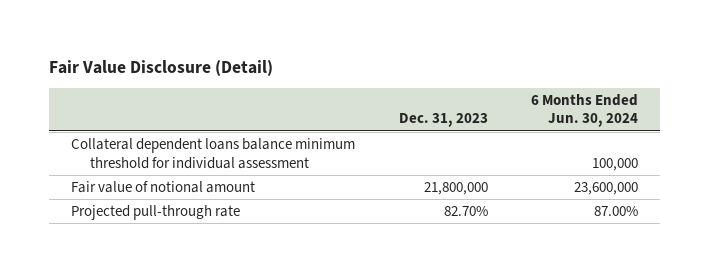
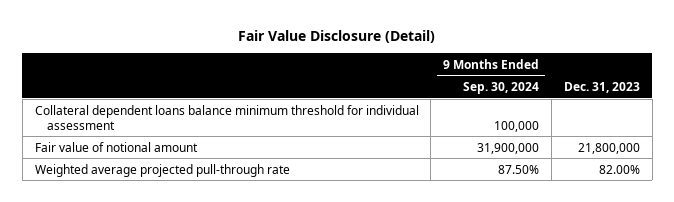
- | Dec. 31, 2023 | 6 Months Ended Jun. 30, 2024
+ | 9 Months Ended Sep. 30, 2024 | Dec. 31, 2023
- Projected pull-through rate | 82.70% | 87.00%
+ Weighted average projected pull-through rate | 87.50% | 82.00%

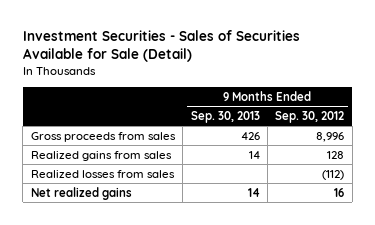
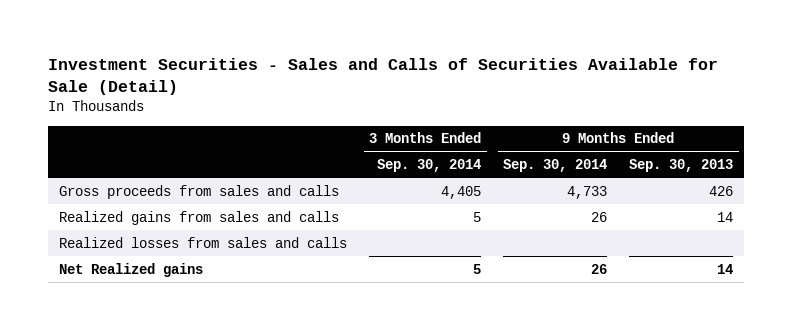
- Investment Securities - Sales of Securities Available for Sale (Detail)
+ Investment Securities - Sales and Calls of Securities Available for Sale (Detail)
- | 9 Months Ended Sep. 30, 2013 | 9 Months Ended Sep. 30, 2012
+ | 3 Months Ended Sep. 30, 2014 | 9 Months Ended Sep. 30, 2014 | 9 Months Ended Sep. 30, 2013
- Gross proceeds from sales | 426 | 8,996
- Realized gains from sales | 14 | 128
- Realized losses from sales | | (112)
- Net realized gains | 14 | 16
+ Gross proceeds from sales and calls | 4,405 | 4,733 | 426
+ Realized gains from sales and calls | 5 | 26 | 14
+ Realized losses from sales and calls
+ Net Realized gains | 5 | 26 | 14

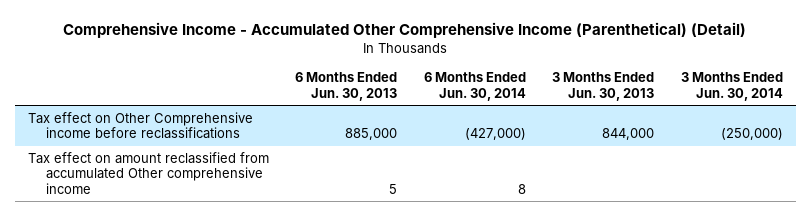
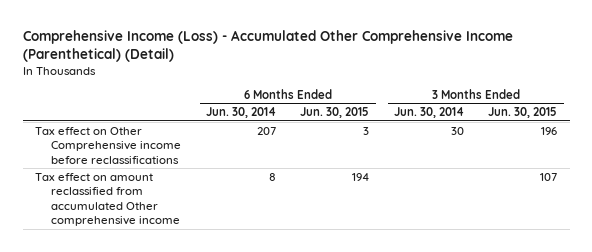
- Comprehensive Income - Accumulated Other Comprehensive Income (Parenthetical) (Detail)
+ Comprehensive Income (Loss) - Accumulated Other Comprehensive Income (Parenthetical) (Detail)
- | 6 Months Ended Jun. 30, 2013 | 6 Months Ended Jun. 30, 2014 | 3 Months Ended Jun. 30, 2013 | 3 Months Ended Jun. 30, 2014
+ | 6 Months Ended Jun. 30, 2014 | 6 Months Ended Jun. 30, 2015 | 3 Months Ended Jun. 30, 2014 | 3 Months Ended Jun. 30, 2015
- Tax effect on Other Comprehensive income before reclassifications | 885,000 | (427,000) | 844,000 | (250,000)
+ Tax effect on Other Comprehensive income before reclassifications | 207 | 3 | 30 | 196

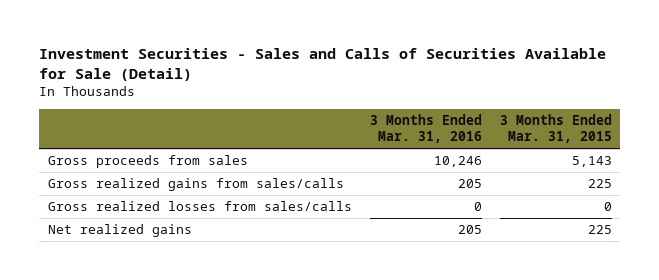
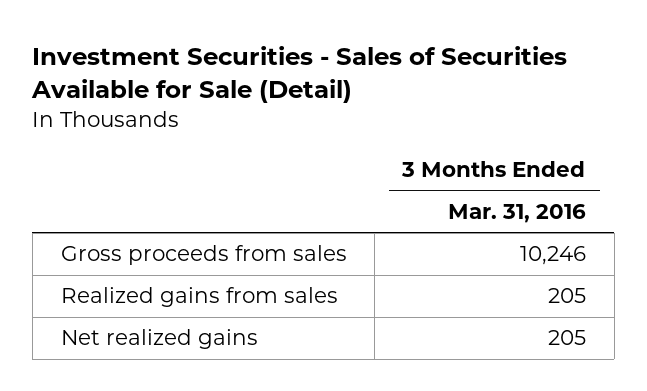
- Investment Securities - Sales and Calls of Securities Available for Sale (Detail)
+ Investment Securities - Sales of Securities Available for Sale (Detail)
- | 3 Months Ended Mar. 31, 2016 | 3 Months Ended Mar. 31, 2015
+ | 3 Months Ended Mar. 31, 2016
- Gross realized gains from sales/calls | 205 | 225
- Gross realized losses from sales/calls | 0 | 0
+ Realized gains from sales | 205

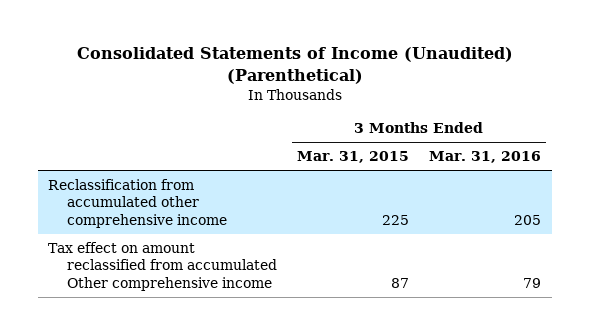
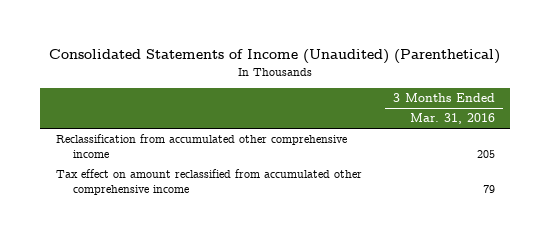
- | 3 Months Ended Mar. 31, 2015 | 3 Months Ended Mar. 31, 2016
+ | 3 Months Ended Mar. 31, 2016
- Tax effect on amount reclassified from accumulated Other comprehensive income | 87 | 79
+ Tax effect on amount reclassified from accumulated other comprehensive income | 79

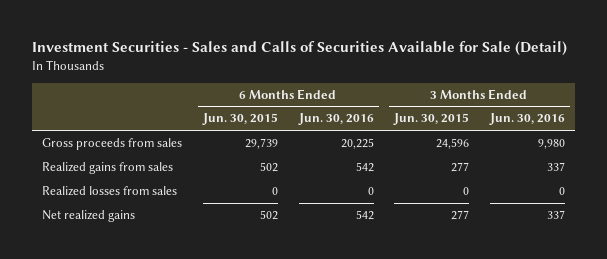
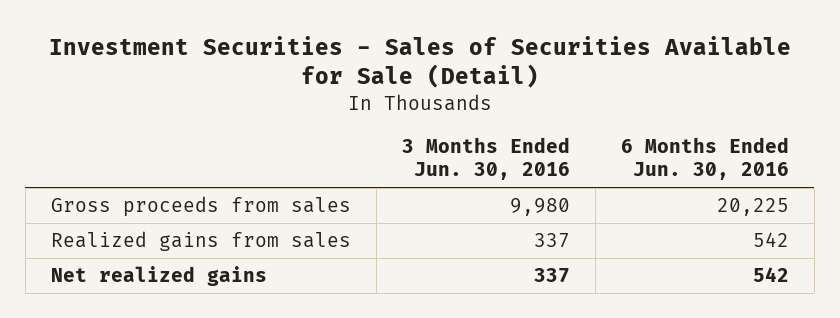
- Investment Securities - Sales and Calls of Securities Available for Sale (Detail)
+ Investment Securities - Sales of Securities Available for Sale (Detail)
- | 6 Months Ended Jun. 30, 2015 | 6 Months Ended Jun. 30, 2016 | 3 Months Ended Jun. 30, 2015 | 3 Months Ended Jun. 30, 2016
+ | 3 Months Ended Jun. 30, 2016 | 6 Months Ended Jun. 30, 2016
- Realized losses from sales | 0 | 0 | 0 | 0

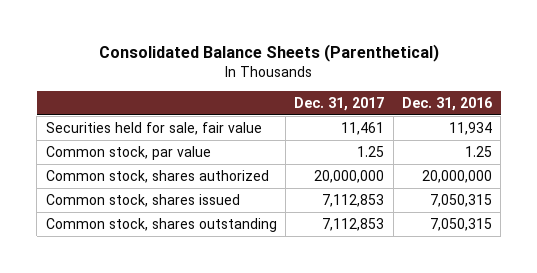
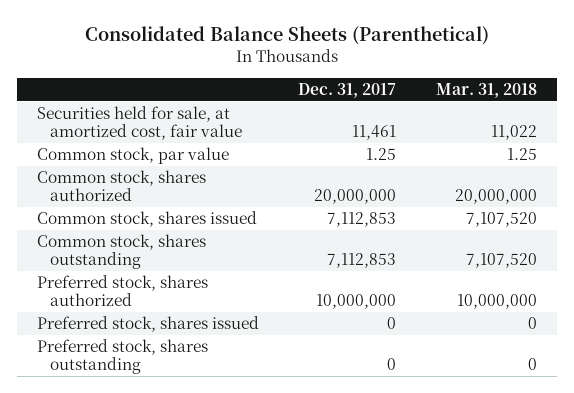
- | Dec. 31, 2017 | Dec. 31, 2016
+ | Dec. 31, 2017 | Mar. 31, 2018
- Securities held for sale, fair value | 11,461 | 11,934
+ Securities held for sale, at amortized cost, fair value | 11,461 | 11,022
+ Preferred stock, shares authorized | 10,000,000 | 10,000,000
+ Preferred stock, shares issued | 0 | 0
+ Preferred stock, shares outstanding | 0 | 0

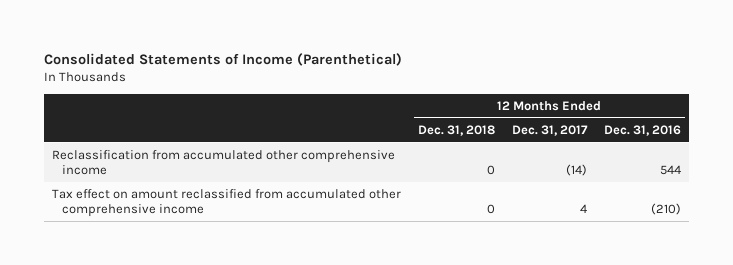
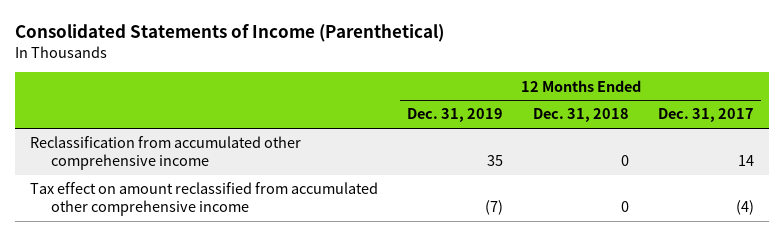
- | 12 Months Ended Dec. 31, 2018 | 12 Months Ended Dec. 31, 2017 | 12 Months Ended Dec. 31, 2016
+ | 12 Months Ended Dec. 31, 2019 | 12 Months Ended Dec. 31, 2018 | 12 Months Ended Dec. 31, 2017
- Reclassification from accumulated other comprehensive income | 0 | (14) | 544
- Tax effect on amount reclassified from accumulated other comprehensive income | 0 | 4 | (210)
+ Reclassification from accumulated other comprehensive income | 35 | 0 | 14
+ Tax effect on amount reclassified from accumulated other comprehensive income | (7) | 0 | (4)

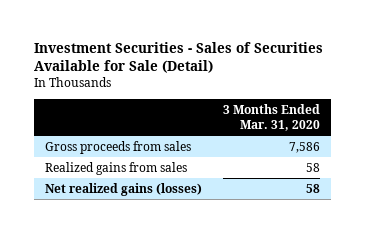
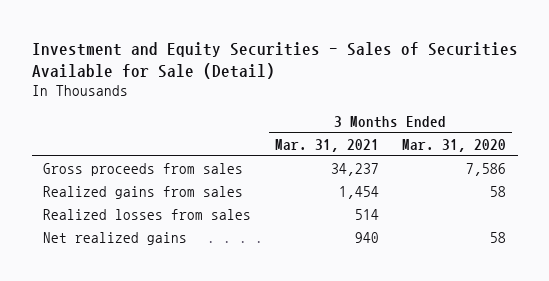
- Investment Securities - Sales of Securities Available for Sale (Detail)
+ Investment and Equity Securities - Sales of Securities Available for Sale (Detail)
- | 3 Months Ended Mar. 31, 2020
+ | 3 Months Ended Mar. 31, 2021 | 3 Months Ended Mar. 31, 2020
- Net realized gains (losses) | 58
+ Realized losses from sales | 514 |
+ Net realized gains | 940 | 58

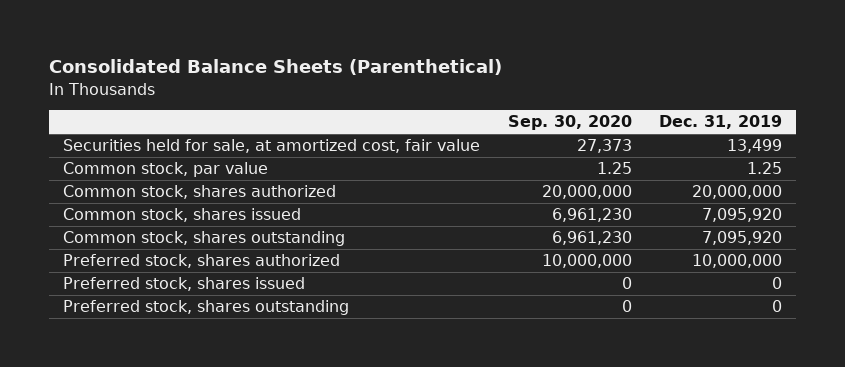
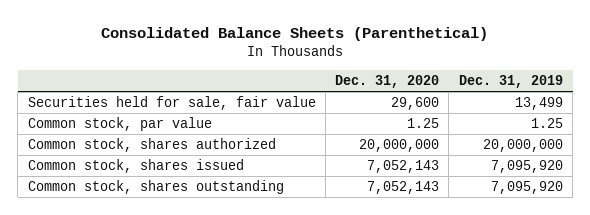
- | Sep. 30, 2020 | Dec. 31, 2019
+ | Dec. 31, 2020 | Dec. 31, 2019
- Securities held for sale, at amortized cost, fair value | 27,373 | 13,499
+ Securities held for sale, fair value | 29,600 | 13,499
- Preferred stock, shares authorized | 10,000,000 | 10,000,000
- Preferred stock, shares issued | 0 | 0
- Preferred stock, shares outstanding | 0 | 0

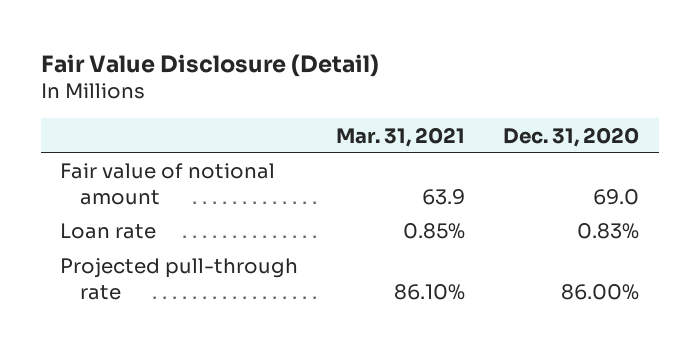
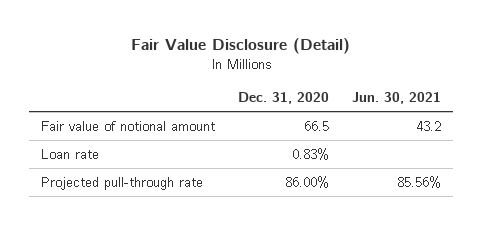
- | Mar. 31, 2021 | Dec. 31, 2020
+ | Dec. 31, 2020 | Jun. 30, 2021
- Fair value of notional amount | 63.9 | 69.0
+ Fair value of notional amount | 66.5 | 43.2

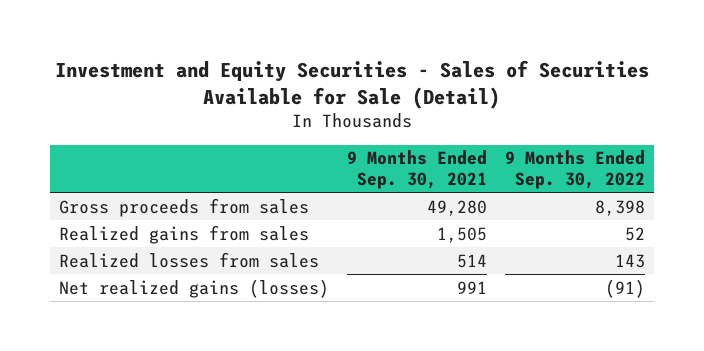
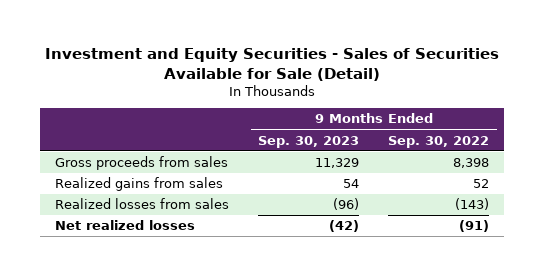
- | 9 Months Ended Sep. 30, 2021 | 9 Months Ended Sep. 30, 2022
+ | 9 Months Ended Sep. 30, 2023 | 9 Months Ended Sep. 30, 2022
- Realized losses from sales | 514 | 143
- Net realized gains (losses) | 991 | (91)
+ Realized losses from sales | (96) | (143)
+ Net realized losses | (42) | (91)

